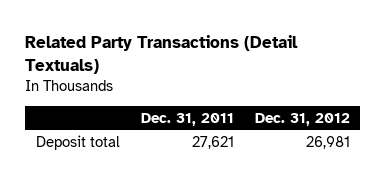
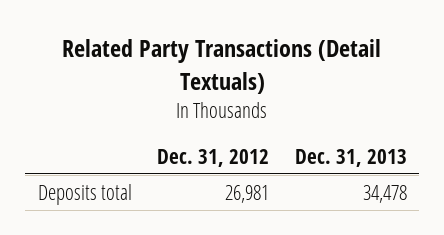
- | Dec. 31, 2011 | Dec. 31, 2012
+ | Dec. 31, 2012 | Dec. 31, 2013
- Deposit total | 27,621 | 26,981
+ Deposits total | 26,981 | 34,478

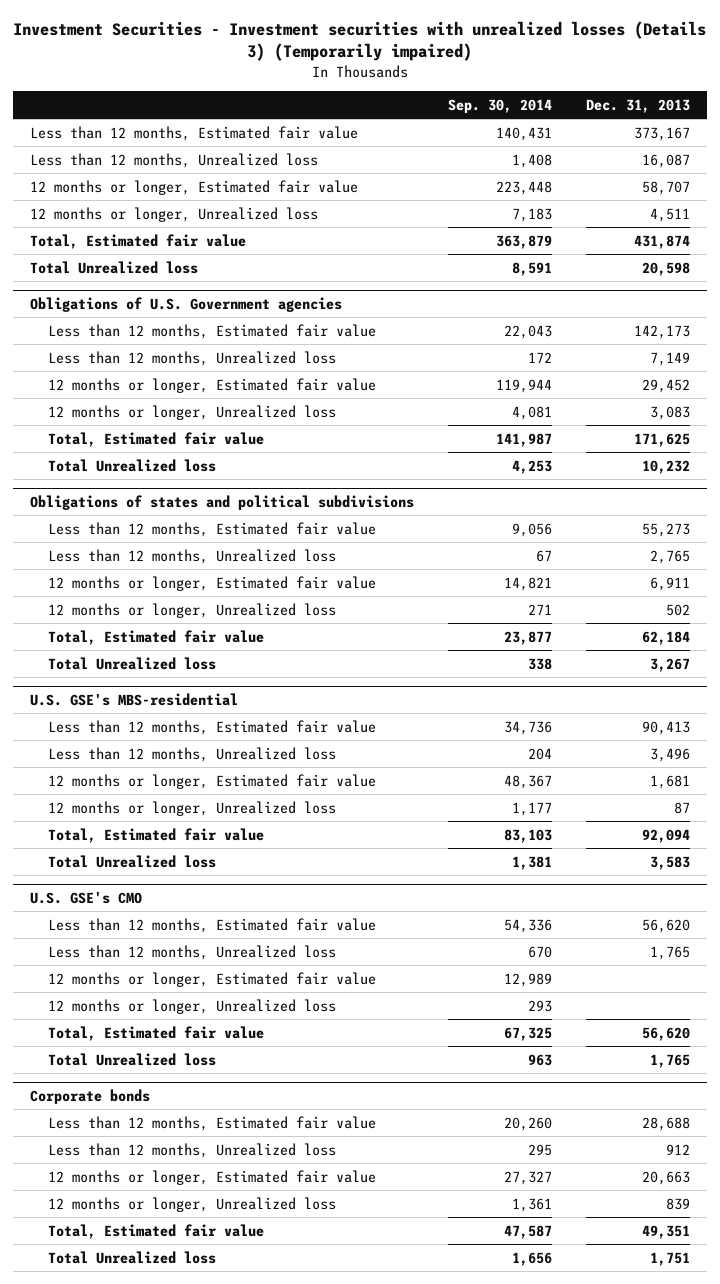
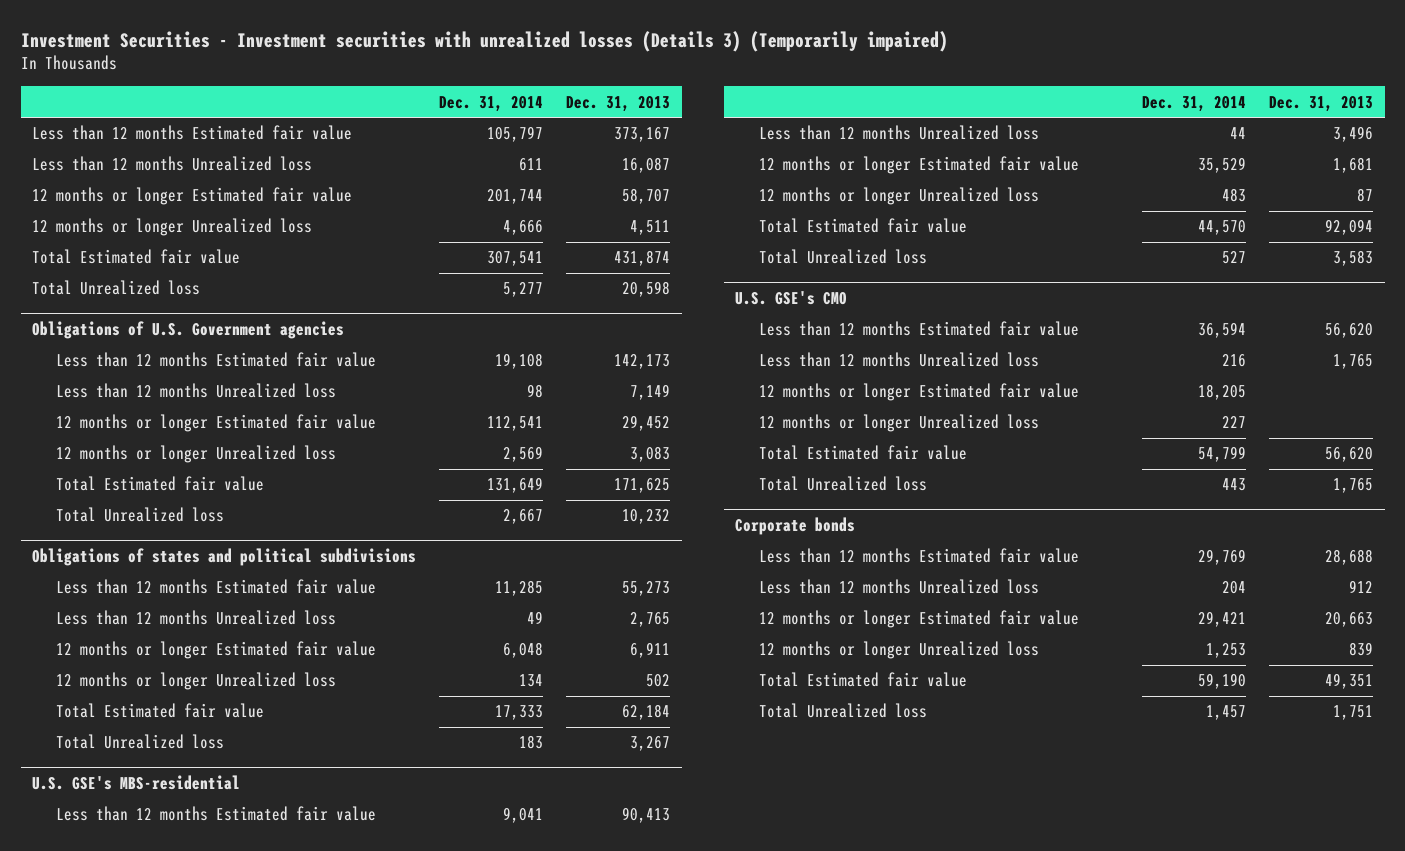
- | Sep. 30, 2014 | Dec. 31, 2013
+ | Dec. 31, 2014 | Dec. 31, 2013
- Less than 12 months, Estimated fair value | 140,431 | 373,167
- Less than 12 months, Unrealized loss | 1,408 | 16,087
- 12 months or longer, Estimated fair value | 223,448 | 58,707
- 12 months or longer, Unrealized loss | 7,183 | 4,511
- Total, Estimated fair value | 363,879 | 431,874
+ Less than 12 months Estimated fair value | 105,797 | 373,167
+ Less than 12 months Unrealized loss | 611 | 16,087
+ 12 months or longer Estimated fair value | 201,744 | 58,707
+ 12 months or longer Unrealized loss | 4,666 | 4,511
+ Total Estimated fair value | 307,541 | 431,874
@ Obligations of U.S. Government agencies
- Less than 12 months, Estimated fair value | 22,043 | 142,173
- Less than 12 months, Unrealized loss | 172 | 7,149
- 12 months or longer, Estimated fair value | 119,944 | 29,452
- 12 months or longer, Unrealized loss | 4,081 | 3,083
- Total, Estimated fair value | 141,987 | 171,625
+ Less than 12 months Estimated fair value | 19,108 | 142,173
+ Less than 12 months Unrealized loss | 98 | 7,149
+ 12 months or longer Estimated fair value | 112,541 | 29,452
+ 12 months or longer Unrealized loss | 2,569 | 3,083
+ Total Estimated fair value | 131,649 | 171,625
@ Obligations of states and political subdivisions
- Less than 12 months, Estimated fair value | 9,056 | 55,273
- Less than 12 months, Unrealized loss | 67 | 2,765
- 12 months or longer, Estimated fair value | 14,821 | 6,911
- 12 months or longer, Unrealized loss | 271 | 502
- Total, Estimated fair value | 23,877 | 62,184
+ Less than 12 months Estimated fair value | 11,285 | 55,273
+ Less than 12 months Unrealized loss | 49 | 2,765
+ 12 months or longer Estimated fair value | 6,048 | 6,911
+ 12 months or longer Unrealized loss | 134 | 502
+ Total Estimated fair value | 17,333 | 62,184
@ U.S. GSE's MBS-residential
- Less than 12 months, Estimated fair value | 34,736 | 90,413
- Less than 12 months, Unrealized loss | 204 | 3,496
- 12 months or longer, Estimated fair value | 48,367 | 1,681
- 12 months or longer, Unrealized loss | 1,177 | 87
- Total, Estimated fair value | 83,103 | 92,094
+ Less than 12 months Estimated fair value | 9,041 | 90,413
+ Less than 12 months Unrealized loss | 44 | 3,496
+ 12 months or longer Estimated fair value | 35,529 | 1,681
+ 12 months or longer Unrealized loss | 483 | 87
+ Total Estimated fair value | 44,570 | 92,094
@ U.S. GSE's CMO
- Less than 12 months, Estimated fair value | 54,336 | 56,620
- Less than 12 months, Unrealized loss | 670 | 1,765
- 12 months or longer, Estimated fair value | 12,989 |
- 12 months or longer, Unrealized loss | 293 |
- Total, Estimated fair value | 67,325 | 56,620
+ Less than 12 months Estimated fair value | 36,594 | 56,620
+ Less than 12 months Unrealized loss | 216 | 1,765
+ 12 months or longer Estimated fair value | 18,205 |
+ 12 months or longer Unrealized loss | 227 |
+ Total Estimated fair value | 54,799 | 56,620
@ Corporate bonds
- Less than 12 months, Estimated fair value | 20,260 | 28,688
- Less than 12 months, Unrealized loss | 295 | 912
- 12 months or longer, Estimated fair value | 27,327 | 20,663
- 12 months or longer, Unrealized loss | 1,361 | 839
- Total, Estimated fair value | 47,587 | 49,351
+ Less than 12 months Estimated fair value | 29,769 | 28,688
+ Less than 12 months Unrealized loss | 204 | 912
+ 12 months or longer Estimated fair value | 29,421 | 20,663
+ 12 months or longer Unrealized loss | 1,253 | 839
+ Total Estimated fair value | 59,190 | 49,351

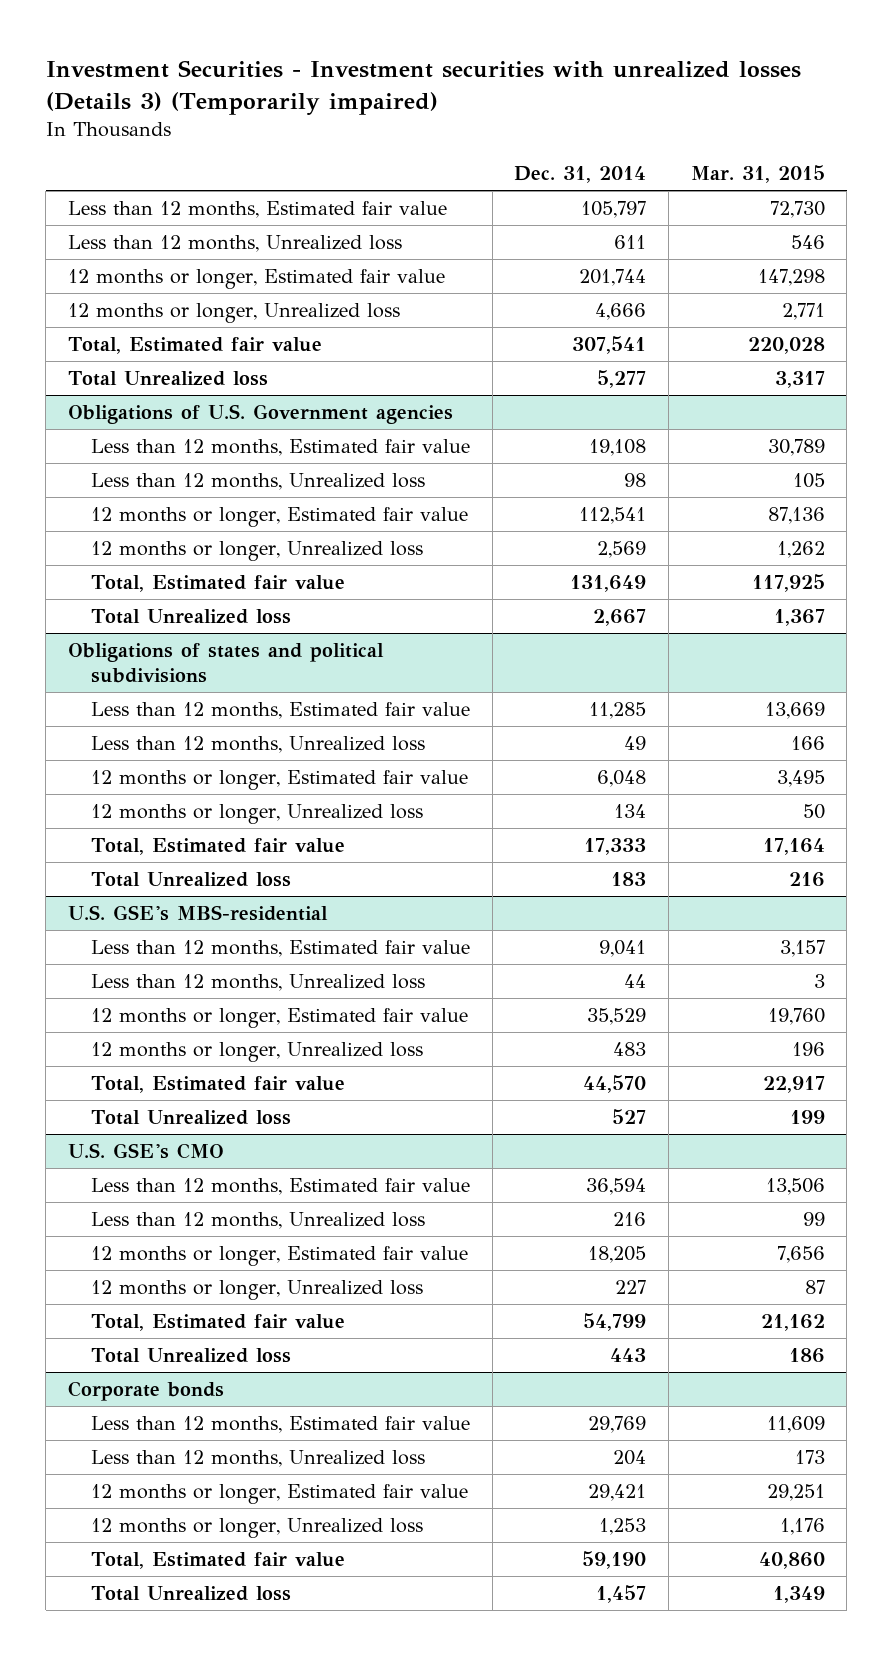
- | Dec. 31, 2014 | Dec. 31, 2013
+ | Dec. 31, 2014 | Mar. 31, 2015
- Less than 12 months Estimated fair value | 105,797 | 373,167
- Less than 12 months Unrealized loss | 611 | 16,087
- 12 months or longer Estimated fair value | 201,744 | 58,707
- 12 months or longer Unrealized loss | 4,666 | 4,511
- Total Estimated fair value | 307,541 | 431,874
+ Less than 12 months, Estimated fair value | 105,797 | 72,730
+ Less than 12 months, Unrealized loss | 611 | 546
+ 12 months or longer, Estimated fair value | 201,744 | 147,298
+ 12 months or longer, Unrealized loss | 4,666 | 2,771
+ Total, Estimated fair value | 307,541 | 220,028
@ Obligations of U.S. Government agencies
- Less than 12 months Estimated fair value | 19,108 | 142,173
- Less than 12 months Unrealized loss | 98 | 7,149
- 12 months or longer Estimated fair value | 112,541 | 29,452
- 12 months or longer Unrealized loss | 2,569 | 3,083
- Total Estimated fair value | 131,649 | 171,625
+ Less than 12 months, Estimated fair value | 19,108 | 30,789
+ Less than 12 months, Unrealized loss | 98 | 105
+ 12 months or longer, Estimated fair value | 112,541 | 87,136
+ 12 months or longer, Unrealized loss | 2,569 | 1,262
+ Total, Estimated fair value | 131,649 | 117,925
@ Obligations of states and political subdivisions
- Less than 12 months Estimated fair value | 11,285 | 55,273
- Less than 12 months Unrealized loss | 49 | 2,765
- 12 months or longer Estimated fair value | 6,048 | 6,911
- 12 months or longer Unrealized loss | 134 | 502
- Total Estimated fair value | 17,333 | 62,184
+ Less than 12 months, Estimated fair value | 11,285 | 13,669
+ Less than 12 months, Unrealized loss | 49 | 166
+ 12 months or longer, Estimated fair value | 6,048 | 3,495
+ 12 months or longer, Unrealized loss | 134 | 50
+ Total, Estimated fair value | 17,333 | 17,164
@ U.S. GSE's MBS-residential
- Less than 12 months Estimated fair value | 9,041 | 90,413
- Less than 12 months Unrealized loss | 44 | 3,496
- 12 months or longer Estimated fair value | 35,529 | 1,681
- 12 months or longer Unrealized loss | 483 | 87
- Total Estimated fair value | 44,570 | 92,094
+ Less than 12 months, Estimated fair value | 9,041 | 3,157
+ Less than 12 months, Unrealized loss | 44 | 3
+ 12 months or longer, Estimated fair value | 35,529 | 19,760
+ 12 months or longer, Unrealized loss | 483 | 196
+ Total, Estimated fair value | 44,570 | 22,917
@ U.S. GSE's CMO
- Less than 12 months Estimated fair value | 36,594 | 56,620
- Less than 12 months Unrealized loss | 216 | 1,765
- 12 months or longer Estimated fair value | 18,205 |
- 12 months or longer Unrealized loss | 227 |
- Total Estimated fair value | 54,799 | 56,620
+ Less than 12 months, Estimated fair value | 36,594 | 13,506
+ Less than 12 months, Unrealized loss | 216 | 99
+ 12 months or longer, Estimated fair value | 18,205 | 7,656
+ 12 months or longer, Unrealized loss | 227 | 87
+ Total, Estimated fair value | 54,799 | 21,162
@ Corporate bonds
- Less than 12 months Estimated fair value | 29,769 | 28,688
- Less than 12 months Unrealized loss | 204 | 912
- 12 months or longer Estimated fair value | 29,421 | 20,663
- 12 months or longer Unrealized loss | 1,253 | 839
- Total Estimated fair value | 59,190 | 49,351
+ Less than 12 months, Estimated fair value | 29,769 | 11,609
+ Less than 12 months, Unrealized loss | 204 | 173
+ 12 months or longer, Estimated fair value | 29,421 | 29,251
+ 12 months or longer, Unrealized loss | 1,253 | 1,176
+ Total, Estimated fair value | 59,190 | 40,860

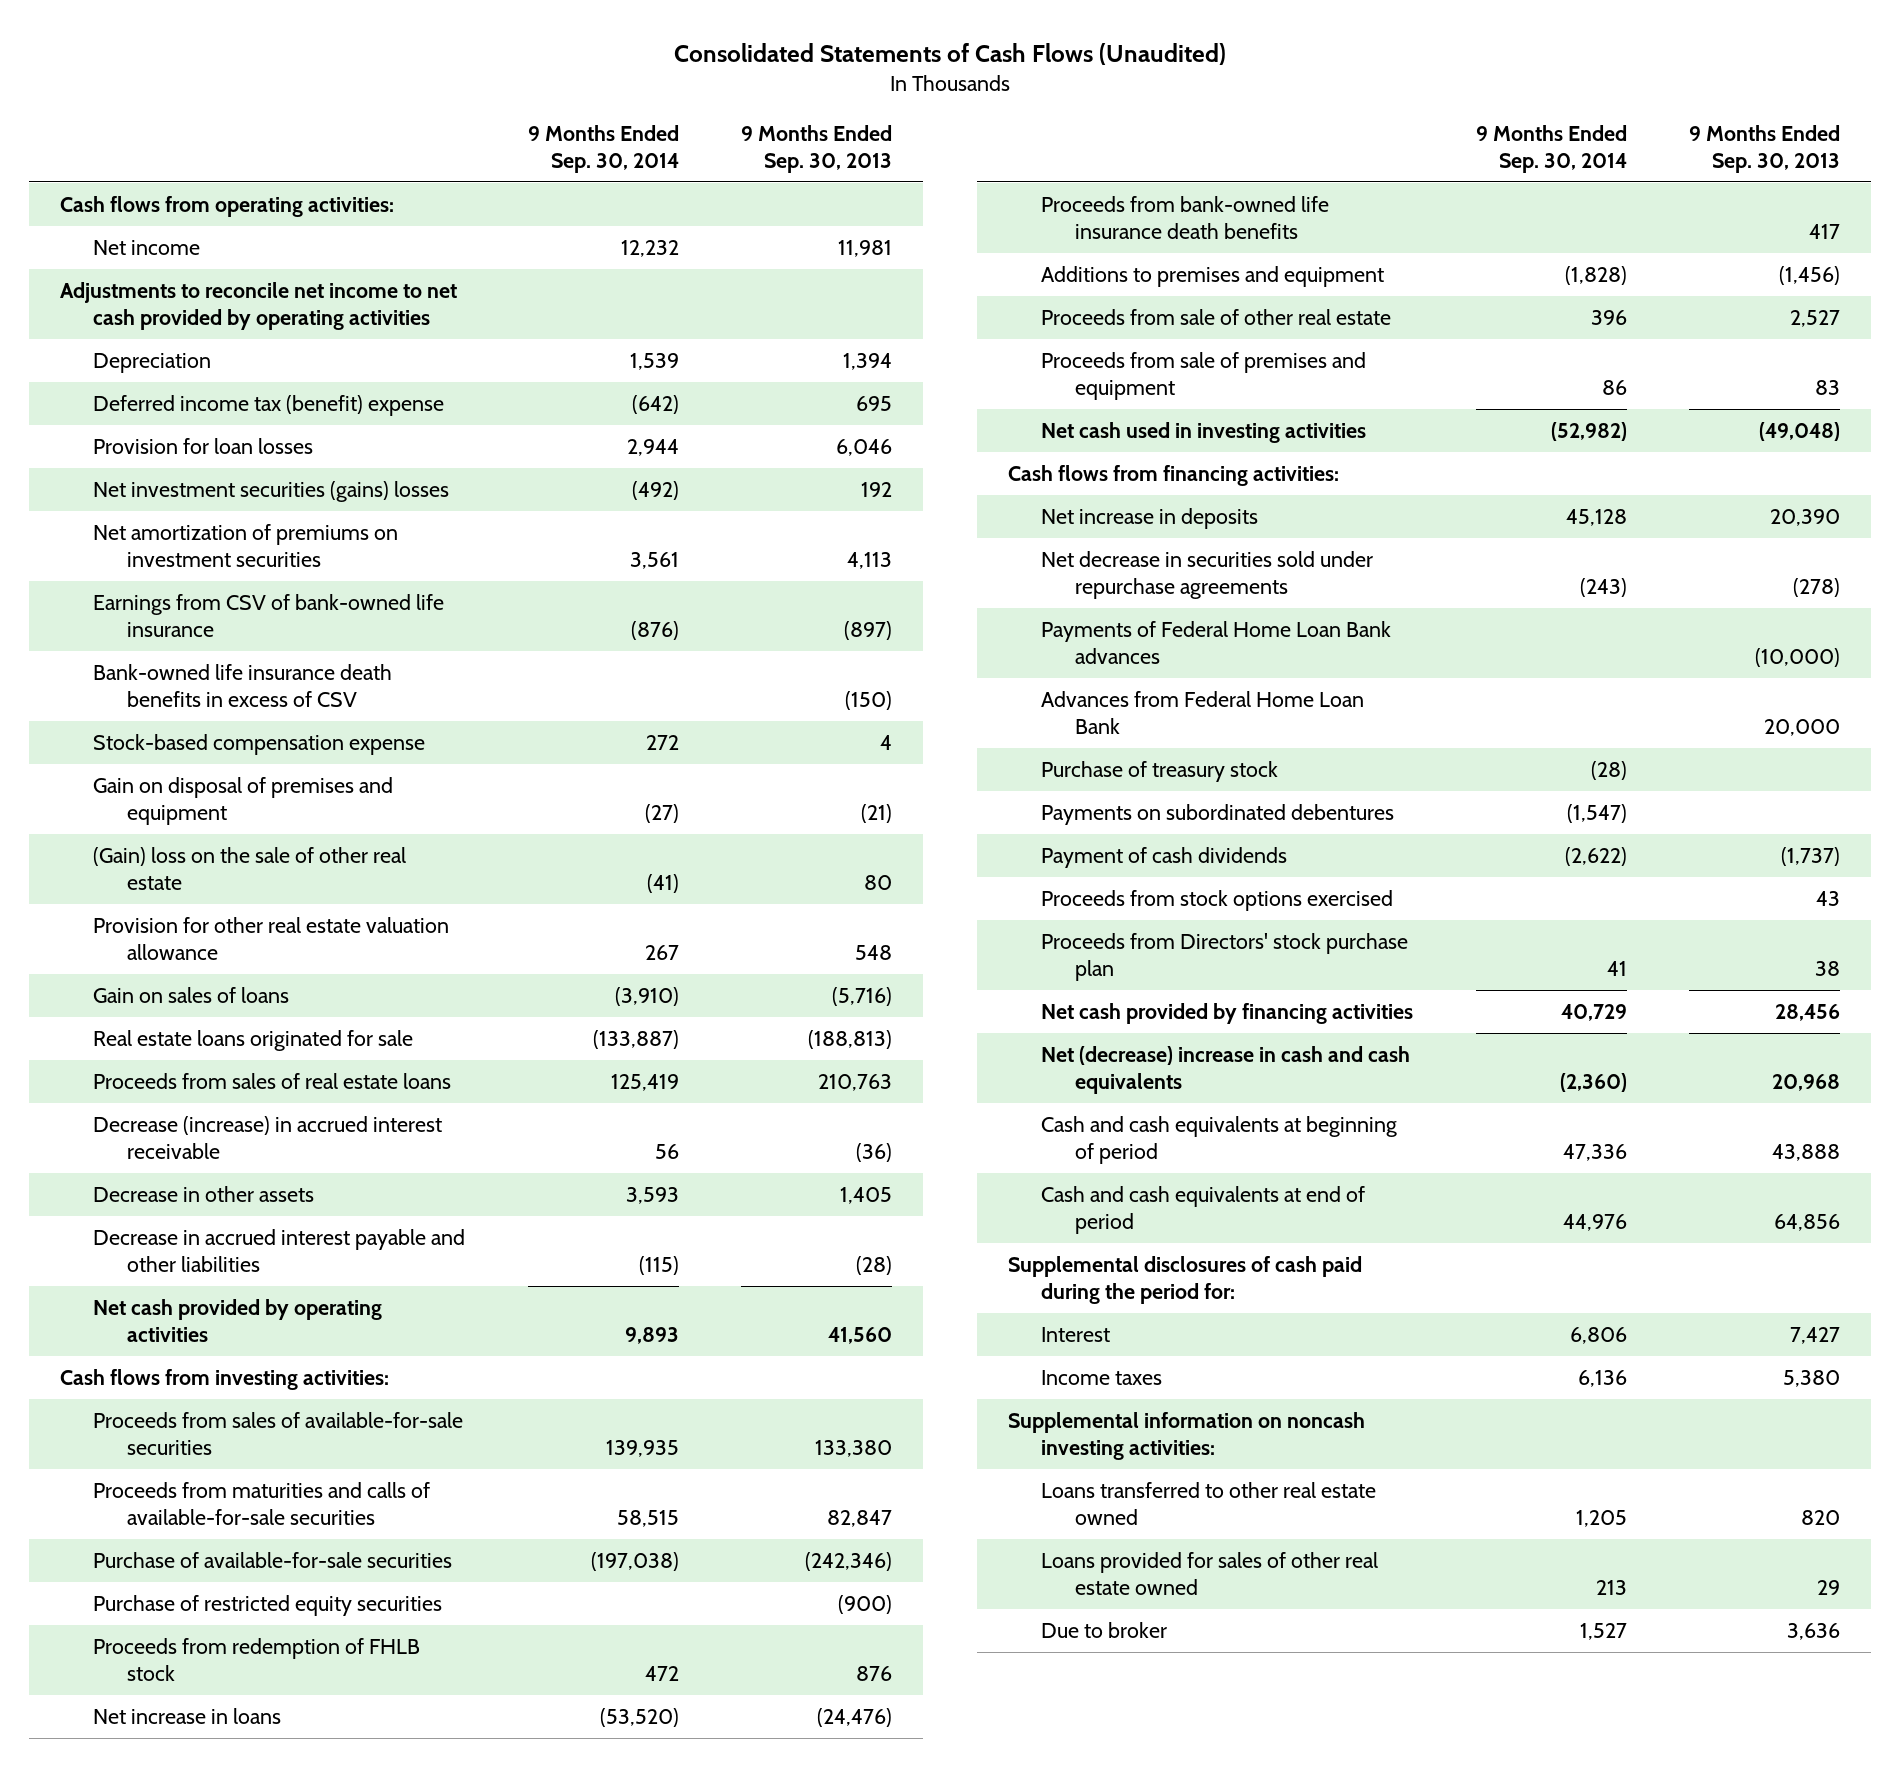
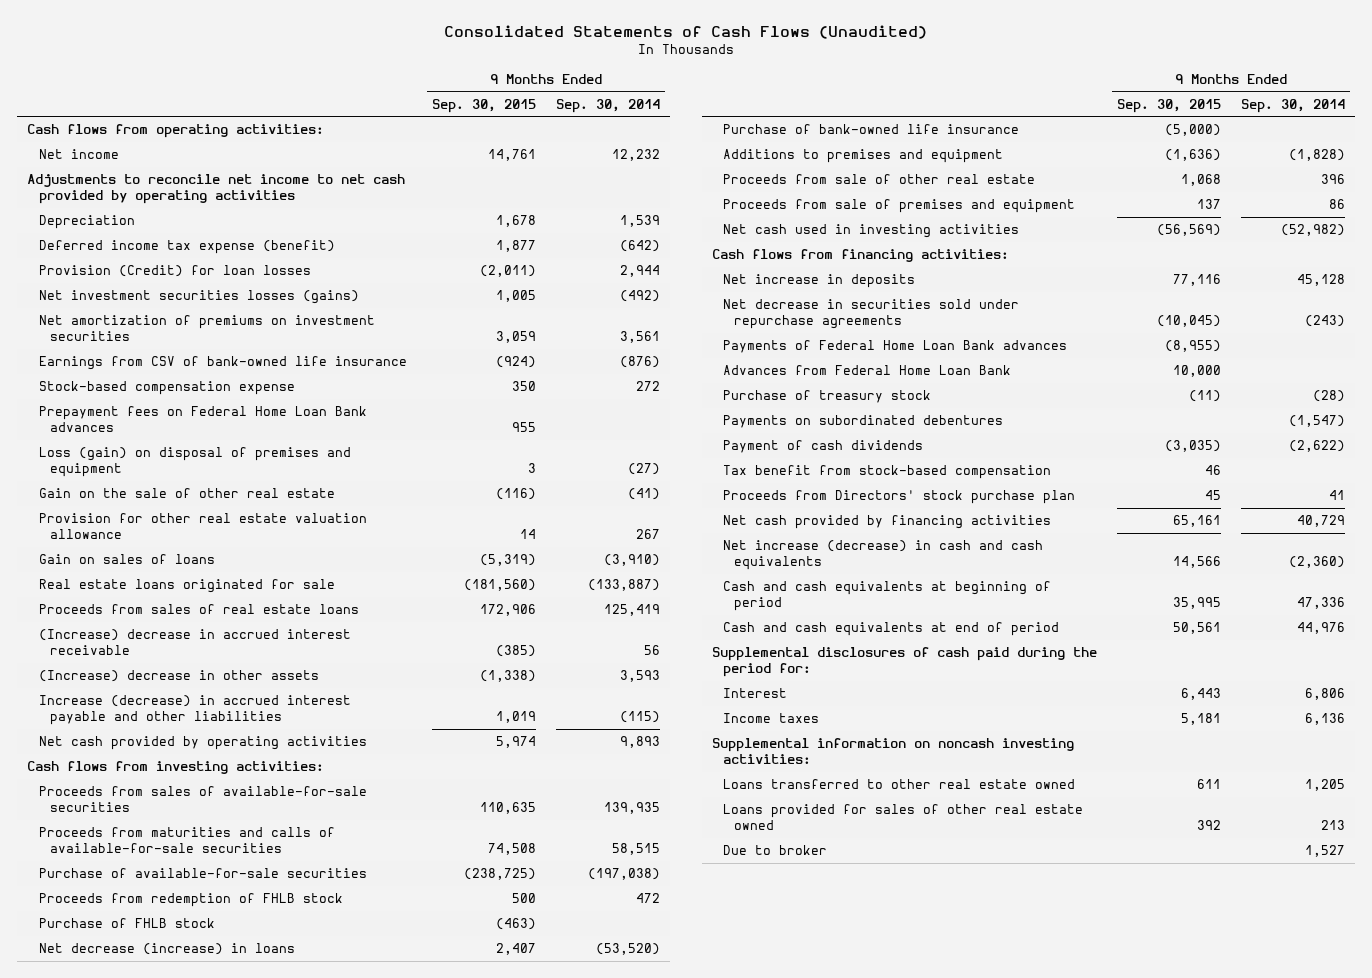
- | 9 Months Ended Sep. 30, 2014 | 9 Months Ended Sep. 30, 2013
+ | 9 Months Ended Sep. 30, 2015 | 9 Months Ended Sep. 30, 2014
- Deferred income tax (benefit) expense | (642) | 695
- Provision for loan losses | 2,944 | 6,046
- Net investment securities (gains) losses | (492) | 192
+ Deferred income tax expense (benefit) | 1,877 | (642)
+ Provision (Credit) for loan losses | (2,011) | 2,944
+ Net investment securities losses (gains) | 1,005 | (492)
- Bank-owned life insurance death benefits in excess of CSV | | (150)
- Gain on disposal of premises and equipment | (27) | (21)
- (Gain) loss on the sale of other real estate | (41) | 80
+ Prepayment fees on Federal Home Loan Bank advances | 955 |
+ Loss (gain) on disposal of premises and equipment | 3 | (27)
+ Gain on the sale of other real estate | (116) | (41)
- Decrease (increase) in accrued interest receivable | 56 | (36)
- Decrease in other assets | 3,593 | 1,405
- Decrease in accrued interest payable and other liabilities | (115) | (28)
+ (Increase) decrease in accrued interest receivable | (385) | 56
+ (Increase) decrease in other assets | (1,338) | 3,593
+ Increase (decrease) in accrued interest payable and other liabilities | 1,019 | (115)
- Purchase of restricted equity securities | | (900)
- Net increase in loans | (53,520) | (24,476)
- Proceeds from bank-owned life insurance death benefits | | 417
+ Purchase of FHLB stock | (463) |
+ Net decrease (increase) in loans | 2,407 | (53,520)
+ Purchase of bank-owned life insurance | (5,000) |
- Proceeds from stock options exercised | | 43
+ Tax benefit from stock-based compensation | 46 |
- Net (decrease) increase in cash and cash equivalents | (2,360) | 20,968
+ Net increase (decrease) in cash and cash equivalents | 14,566 | (2,360)

